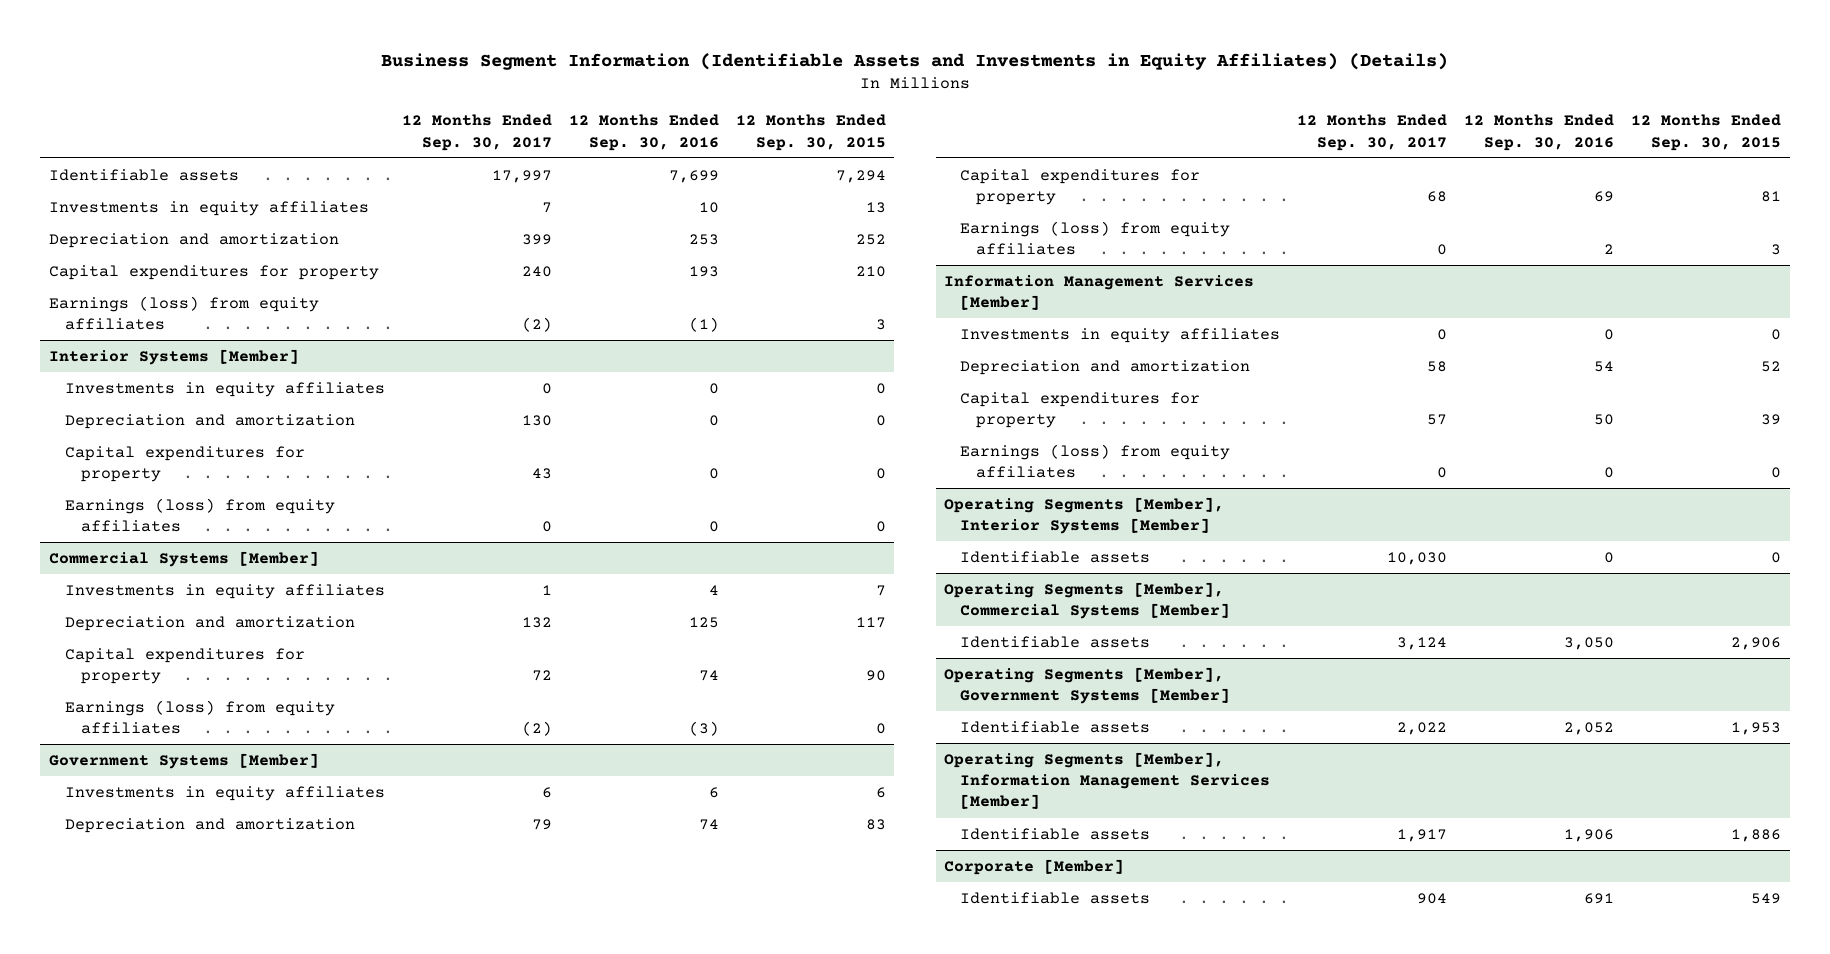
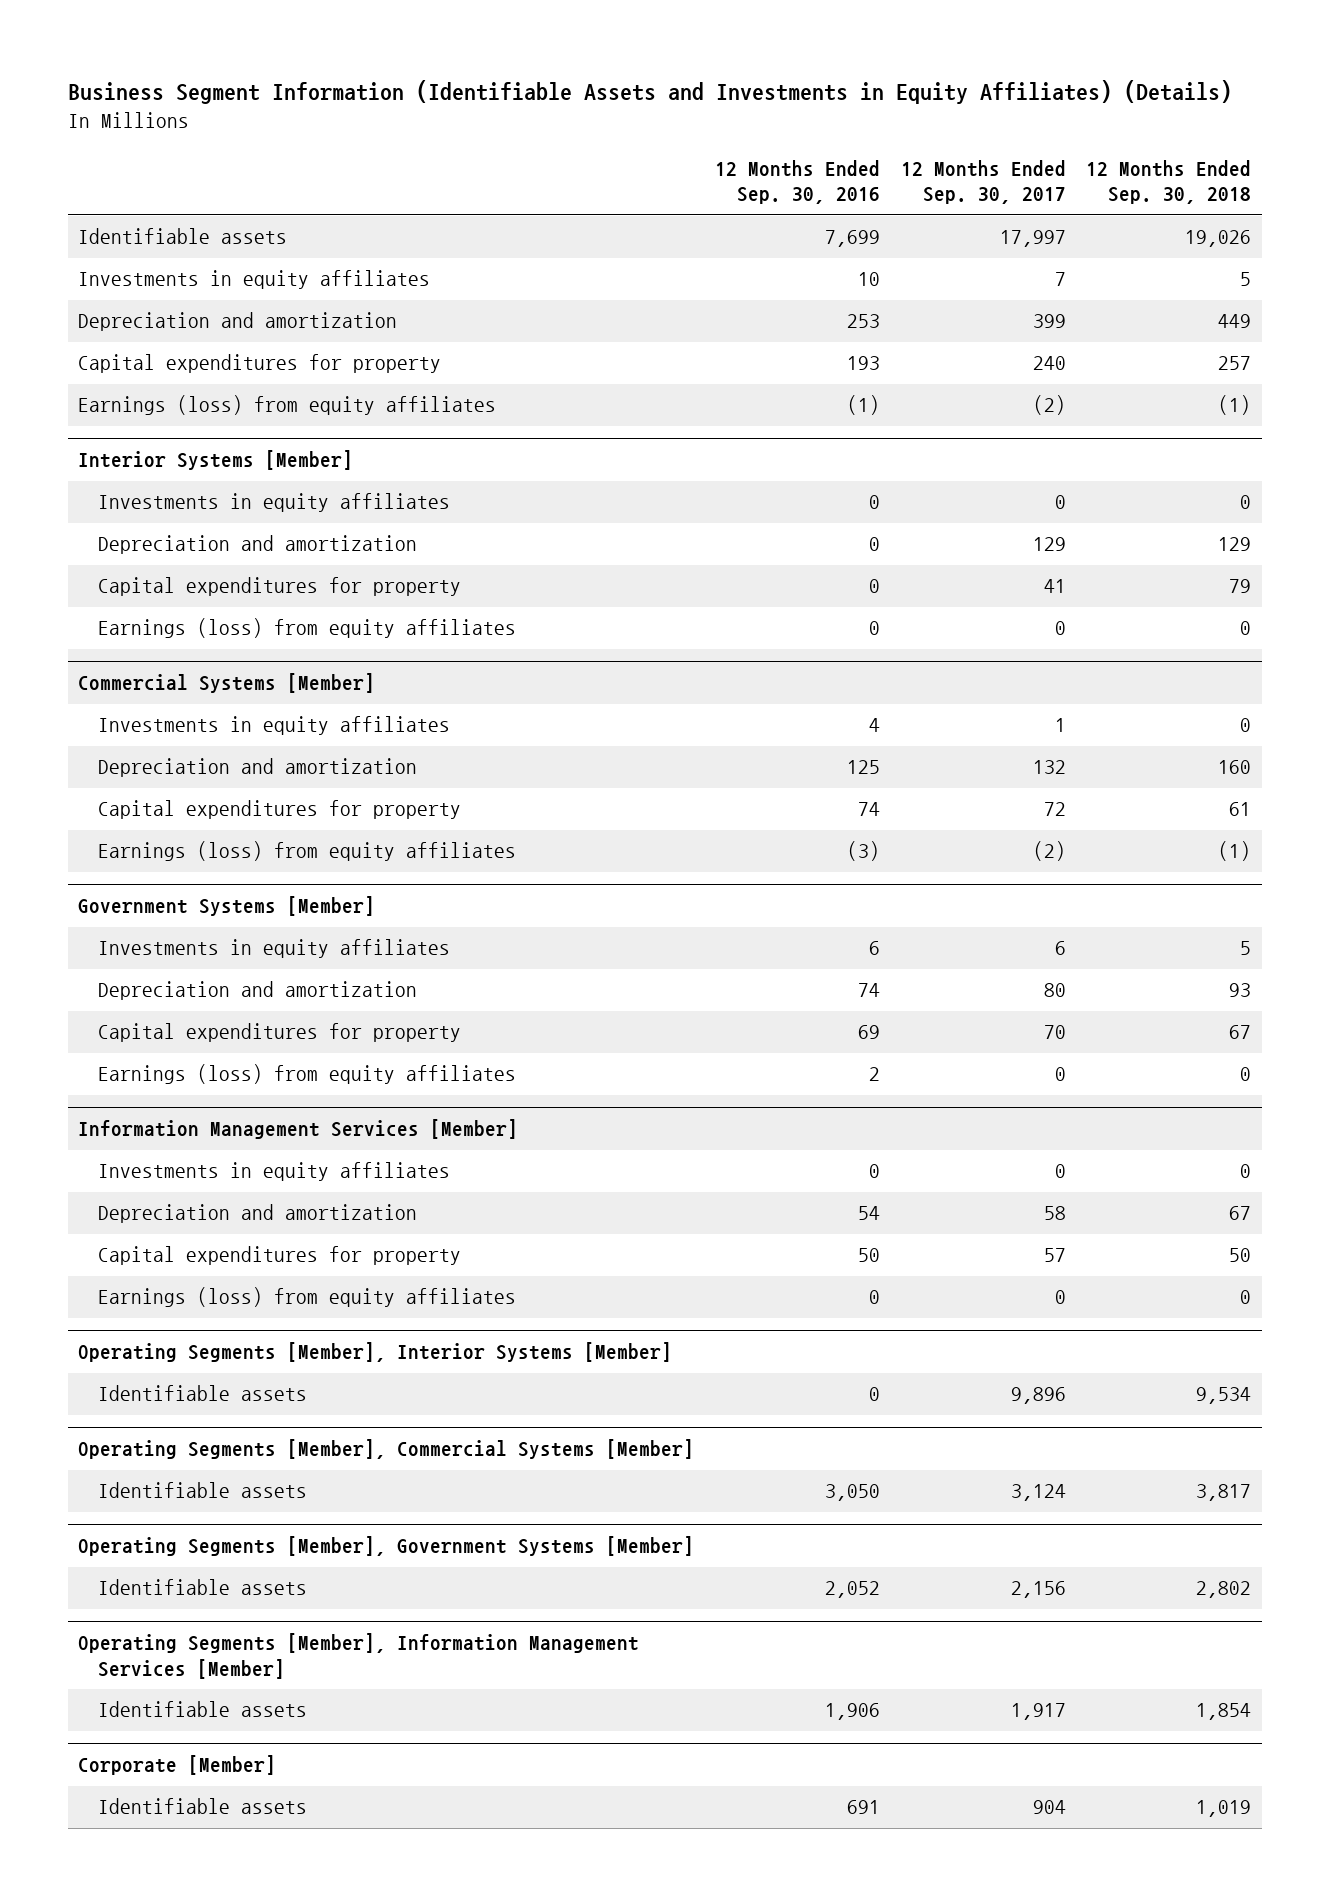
- | 12 Months Ended Sep. 30, 2017 | 12 Months Ended Sep. 30, 2016 | 12 Months Ended Sep. 30, 2015
+ | 12 Months Ended Sep. 30, 2016 | 12 Months Ended Sep. 30, 2017 | 12 Months Ended Sep. 30, 2018
@ Interior Systems [Member]
- Depreciation and amortization | 130 | 0 | 0
- Capital expenditures for property | 43 | 0 | 0
+ Depreciation and amortization | 0 | 129 | 129
+ Capital expenditures for property | 0 | 41 | 79
@ Government Systems [Member]
- Depreciation and amortization | 79 | 74 | 83
- Capital expenditures for property | 68 | 69 | 81
+ Depreciation and amortization | 74 | 80 | 93
+ Capital expenditures for property | 69 | 70 | 67
@ Operating Segments [Member], Interior Systems [Member]
- Identifiable assets | 10,030 | 0 | 0
+ Identifiable assets | 0 | 9,896 | 9,534
@ Operating Segments [Member], Government Systems [Member]
- Identifiable assets | 2,022 | 2,052 | 1,953
+ Identifiable assets | 2,052 | 2,156 | 2,802

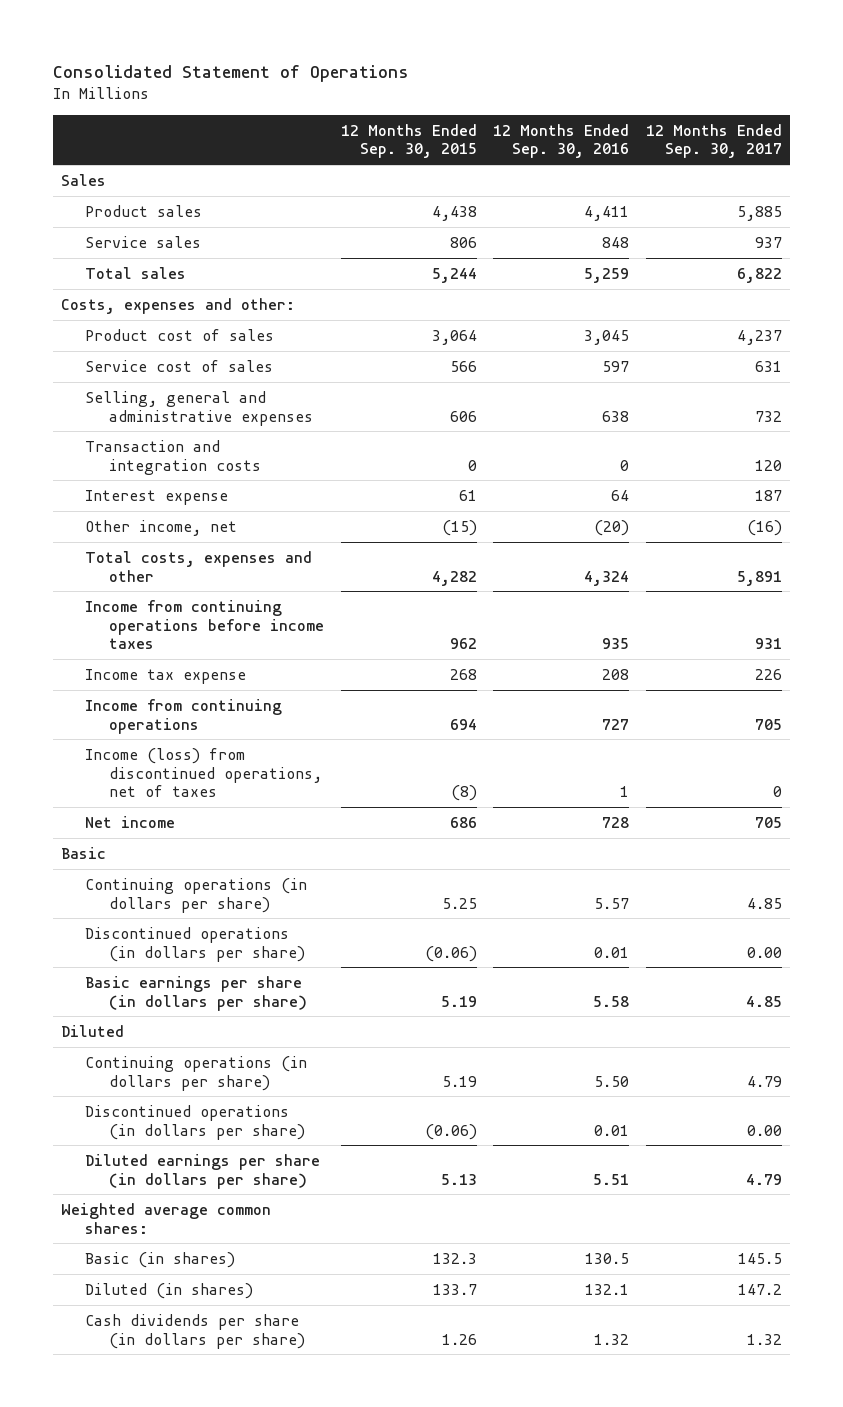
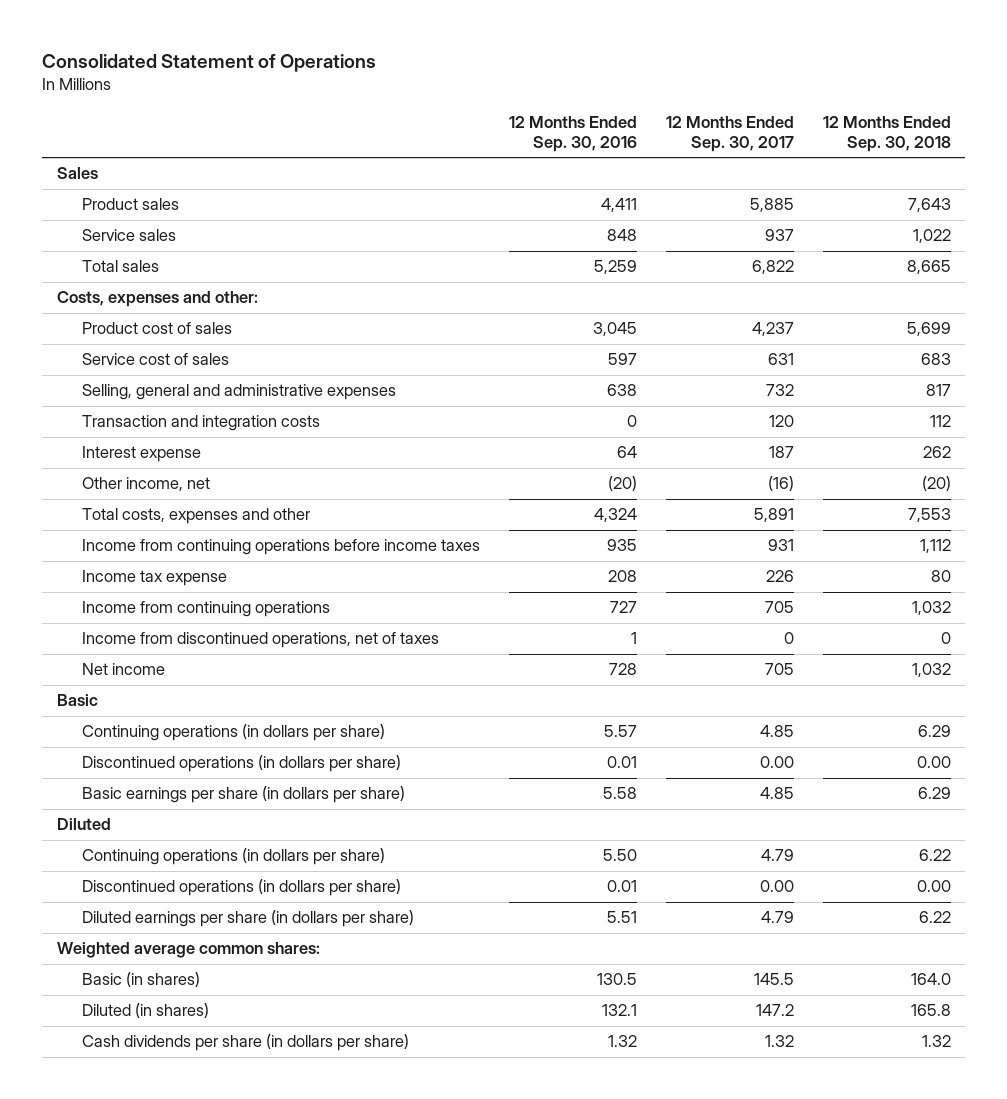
- | 12 Months Ended Sep. 30, 2015 | 12 Months Ended Sep. 30, 2016 | 12 Months Ended Sep. 30, 2017
+ | 12 Months Ended Sep. 30, 2016 | 12 Months Ended Sep. 30, 2017 | 12 Months Ended Sep. 30, 2018
- Income (loss) from discontinued operations, net of taxes | (8) | 1 | 0
+ Income from discontinued operations, net of taxes | 1 | 0 | 0

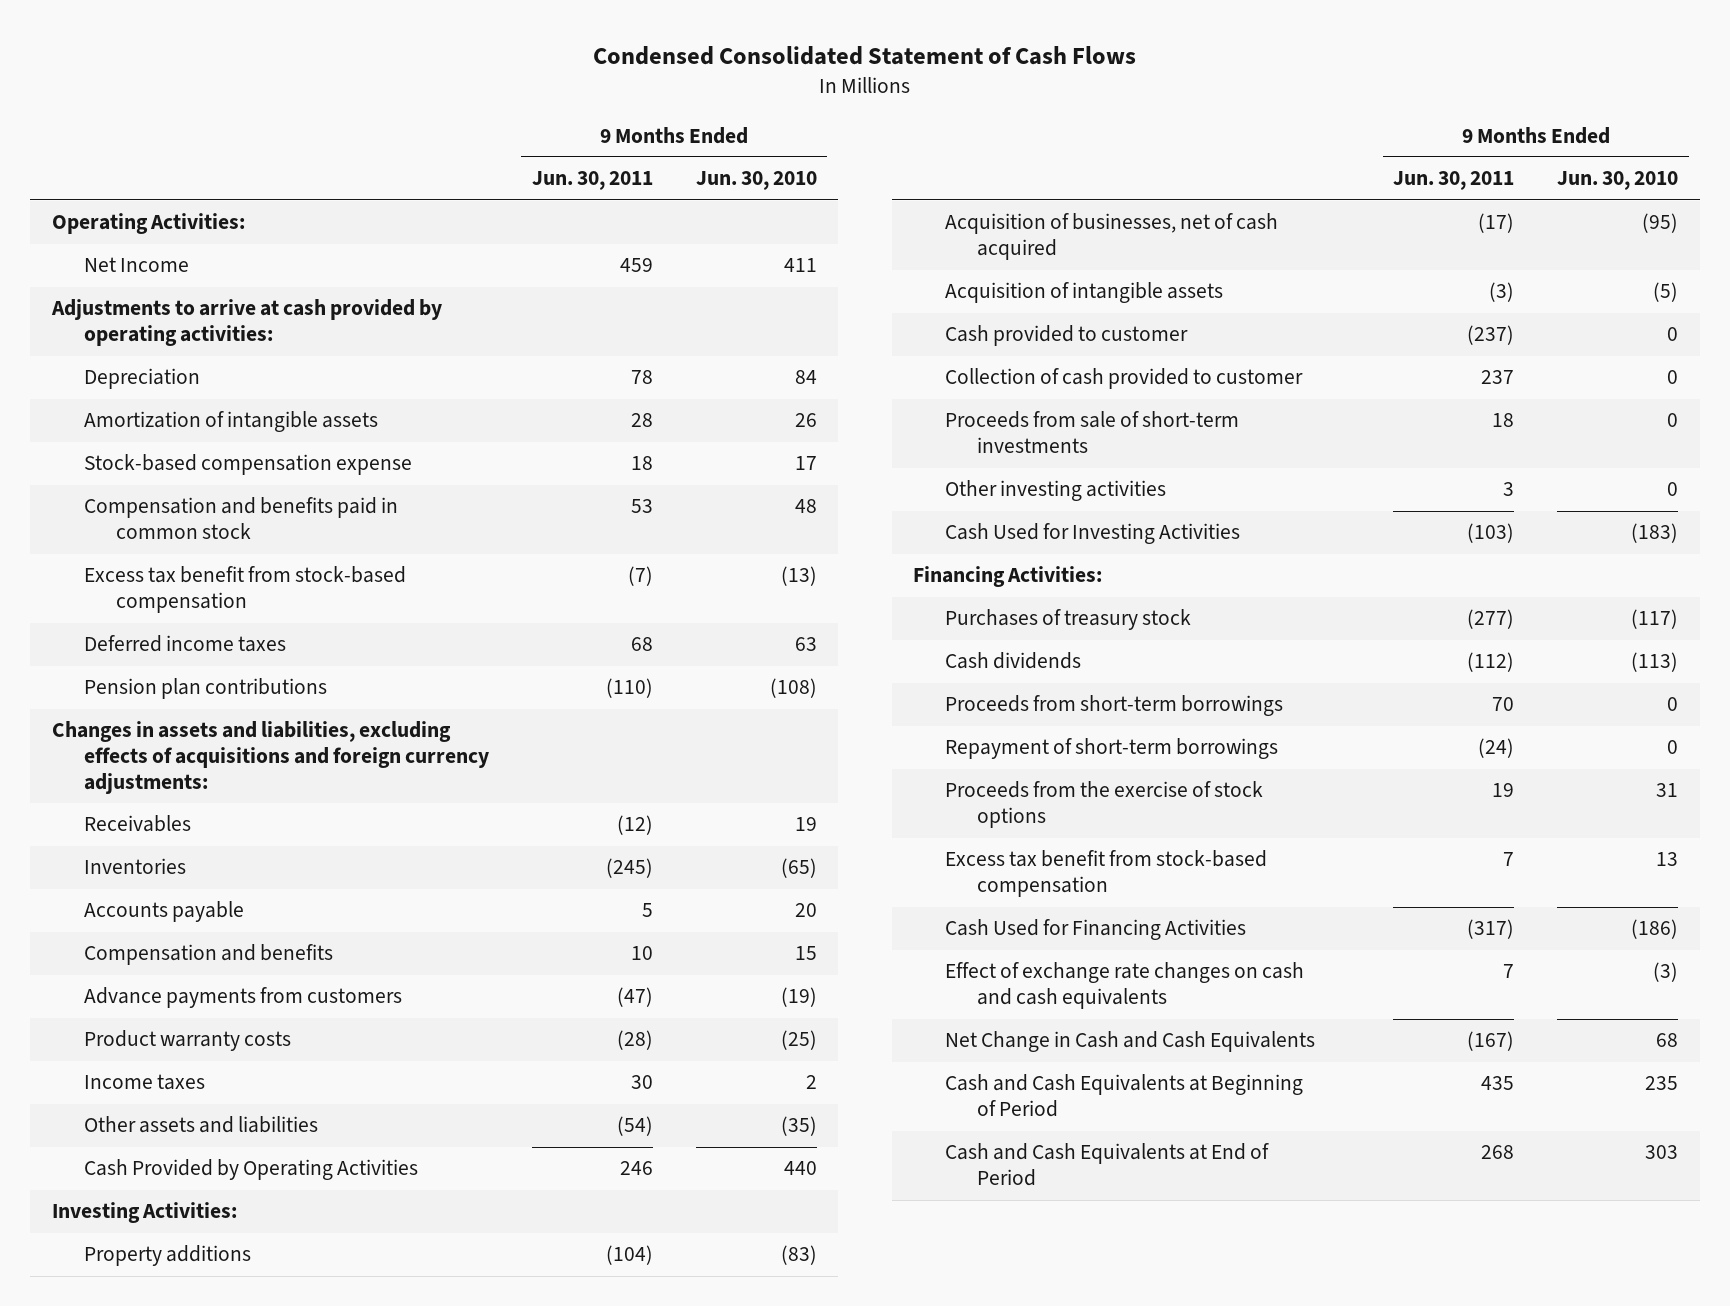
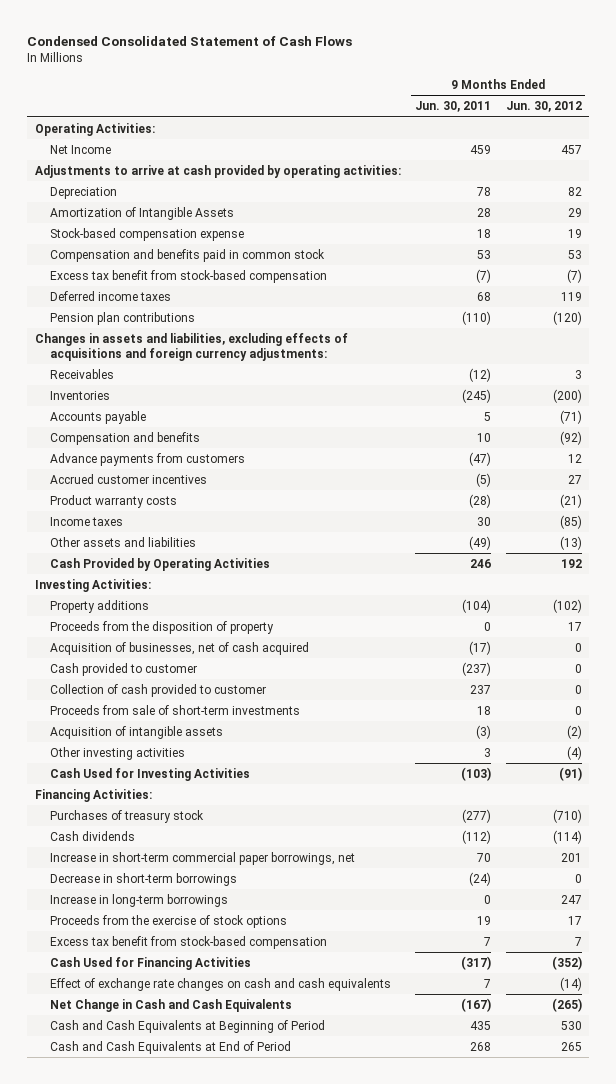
- | 9 Months Ended Jun. 30, 2011 | 9 Months Ended Jun. 30, 2010
+ | 9 Months Ended Jun. 30, 2011 | 9 Months Ended Jun. 30, 2012
- Amortization of intangible assets | 28 | 26
+ Amortization of Intangible Assets | 28 | 29
+ Accrued customer incentives | (5) | 27
- Other assets and liabilities | (54) | (35)
+ Other assets and liabilities | (49) | (13)
+ Proceeds from the disposition of property | 0 | 17
moved down: Acquisition of intangible assets | (3) | (2)
- Proceeds from short-term borrowings | 70 | 0
- Repayment of short-term borrowings | (24) | 0
+ Increase in short-term commercial paper borrowings, net | 70 | 201
+ Decrease in short-term borrowings | (24) | 0
+ Increase in long-term borrowings | 0 | 247

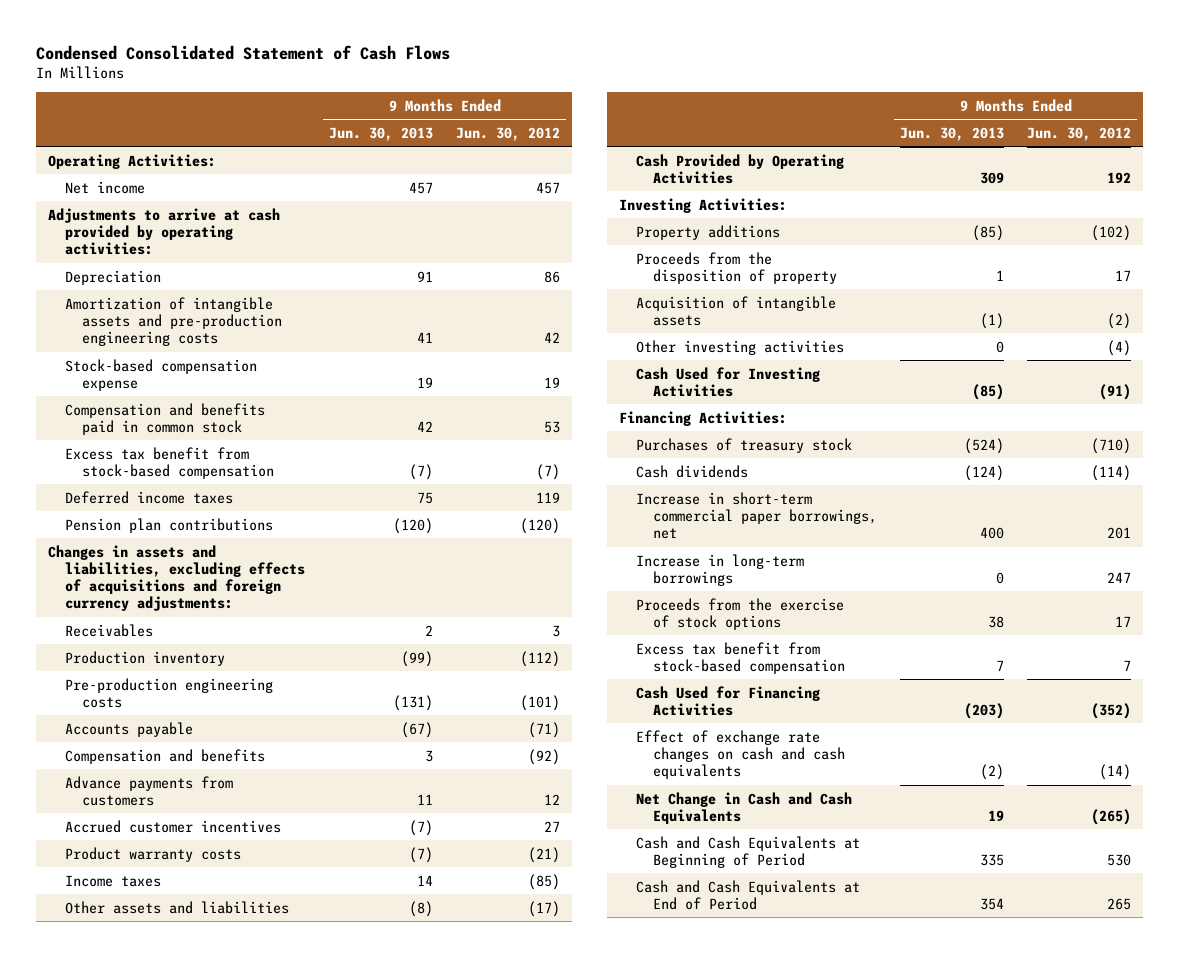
- | 9 Months Ended Jun. 30, 2011 | 9 Months Ended Jun. 30, 2012
+ | 9 Months Ended Jun. 30, 2013 | 9 Months Ended Jun. 30, 2012
- Net Income | 459 | 457
+ Net income | 457 | 457
- Depreciation | 78 | 82
- Amortization of Intangible Assets | 28 | 29
+ Depreciation | 91 | 86
+ Amortization of intangible assets and pre-production engineering costs | 41 | 42
- Inventories | (245) | (200)
+ Production inventory | (99) | (112)
+ Pre-production engineering costs | (131) | (101)
- Other assets and liabilities | (49) | (13)
+ Other assets and liabilities | (8) | (17)
- Acquisition of businesses, net of cash acquired | (17) | 0
- Cash provided to customer | (237) | 0
- Collection of cash provided to customer | 237 | 0
- Proceeds from sale of short-term investments | 18 | 0
- Decrease in short-term borrowings | (24) | 0

